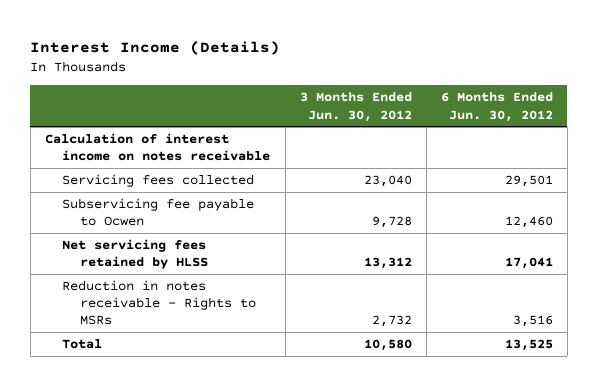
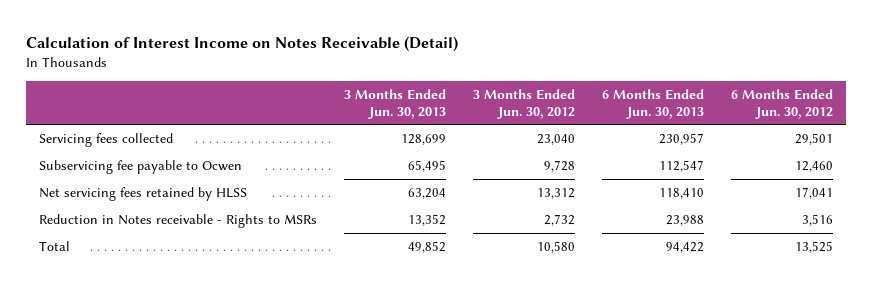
- Interest Income (Details)
+ Calculation of Interest Income on Notes Receivable (Detail)
- | 3 Months Ended Jun. 30, 2012 | 6 Months Ended Jun. 30, 2012
+ | 3 Months Ended Jun. 30, 2013 | 3 Months Ended Jun. 30, 2012 | 6 Months Ended Jun. 30, 2013 | 6 Months Ended Jun. 30, 2012
- Calculation of interest income on notes receivable
- Reduction in notes receivable - Rights to MSRs | 2,732 | 3,516
+ Reduction in Notes receivable - Rights to MSRs | 13,352 | 2,732 | 23,988 | 3,516

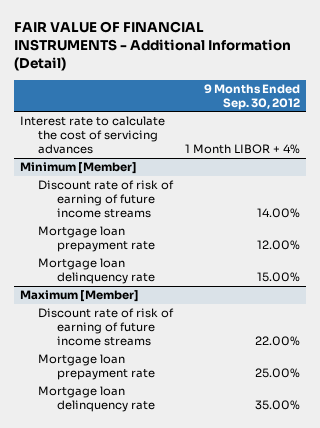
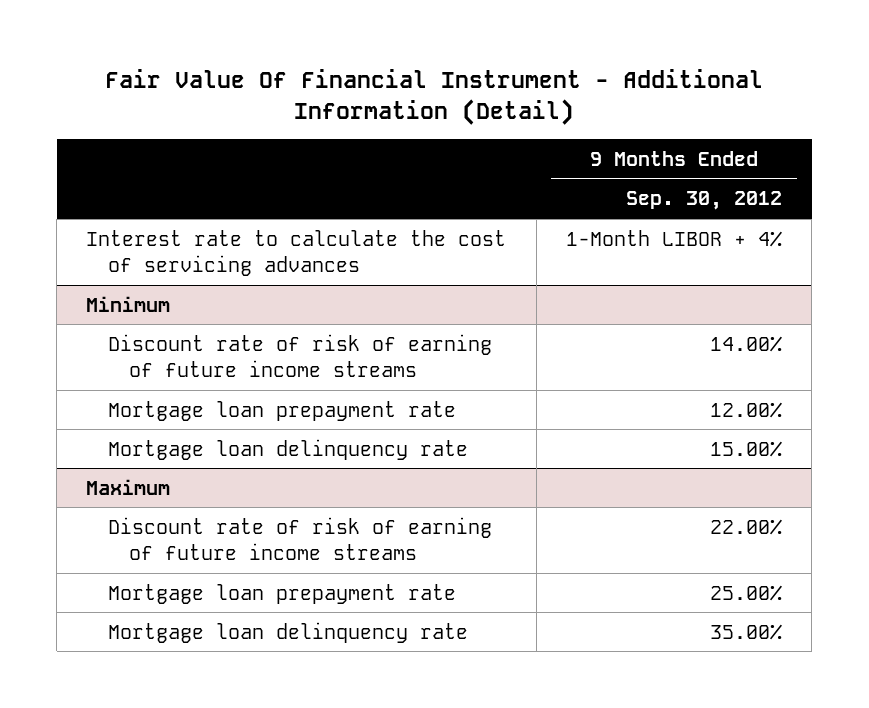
- FAIR VALUE OF FINANCIAL INSTRUMENTS - Additional Information (Detail)
+ Fair Value Of Financial Instrument - Additional Information (Detail)
- Interest rate to calculate the cost of servicing advances | 1 Month LIBOR + 4%
- Minimum [Member]
+ Interest rate to calculate the cost of servicing advances | 1-Month LIBOR + 4%
+ Minimum
- Maximum [Member]
+ Maximum

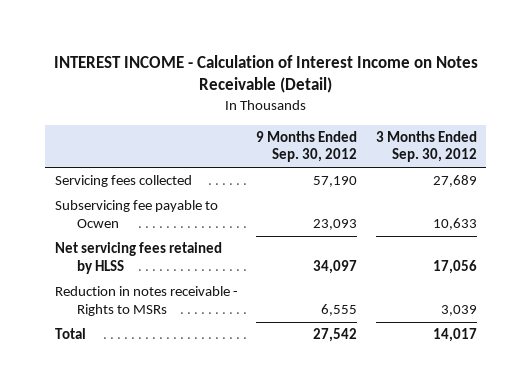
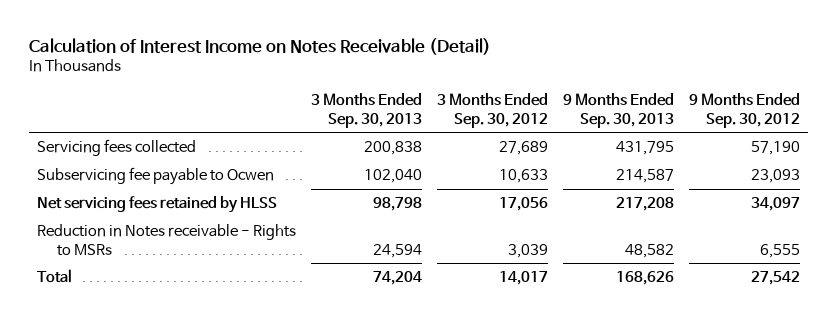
- INTEREST INCOME - Calculation of Interest Income on Notes Receivable (Detail)
+ Calculation of Interest Income on Notes Receivable (Detail)
- | 9 Months Ended Sep. 30, 2012 | 3 Months Ended Sep. 30, 2012
+ | 3 Months Ended Sep. 30, 2013 | 3 Months Ended Sep. 30, 2012 | 9 Months Ended Sep. 30, 2013 | 9 Months Ended Sep. 30, 2012
- Reduction in notes receivable - Rights to MSRs | 6,555 | 3,039
+ Reduction in Notes receivable - Rights to MSRs | 24,594 | 3,039 | 48,582 | 6,555

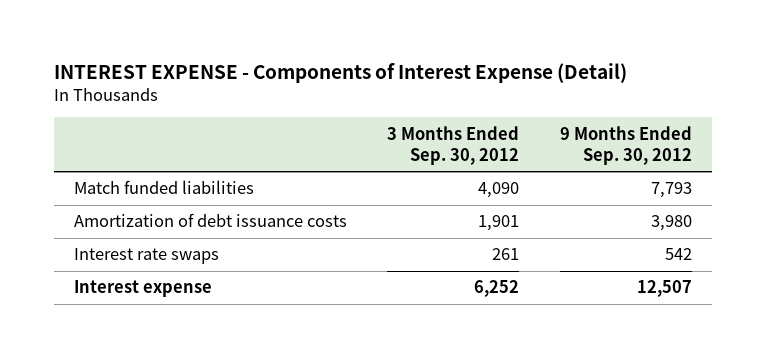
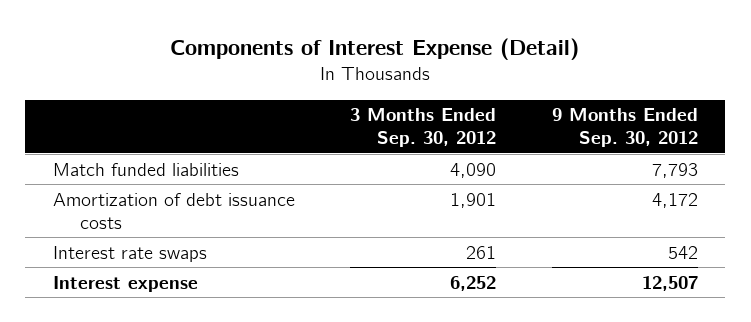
- INTEREST EXPENSE - Components of Interest Expense (Detail)
+ Components of Interest Expense (Detail)
- Amortization of debt issuance costs | 1,901 | 3,980
+ Amortization of debt issuance costs | 1,901 | 4,172

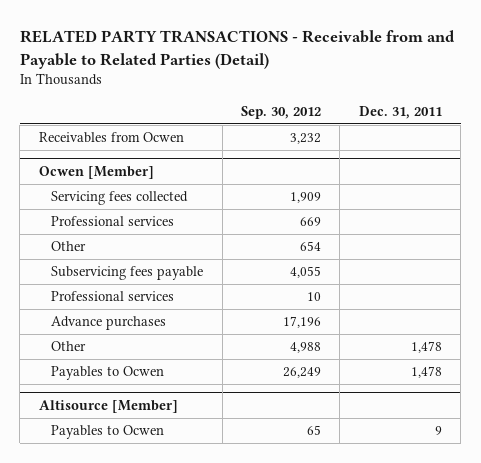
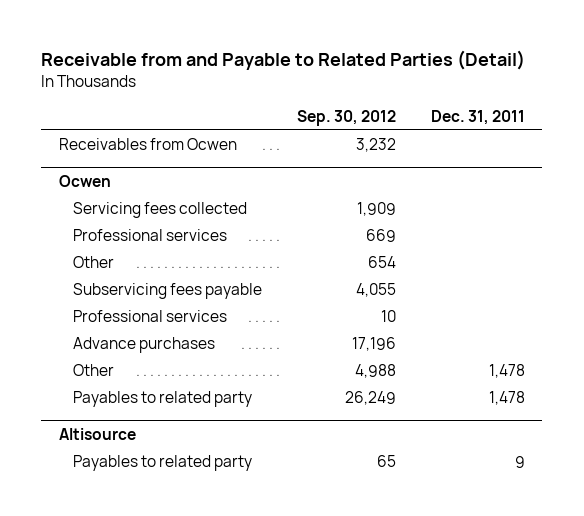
- RELATED PARTY TRANSACTIONS - Receivable from and Payable to Related Parties (Detail)
+ Receivable from and Payable to Related Parties (Detail)
- Ocwen [Member]
+ Ocwen
- Payables to Ocwen | 26,249 | 1,478
- Altisource [Member]
- Payables to Ocwen | 65 | 9
+ Payables to related party | 26,249 | 1,478
+ Altisource
+ Payables to related party | 65 | 9

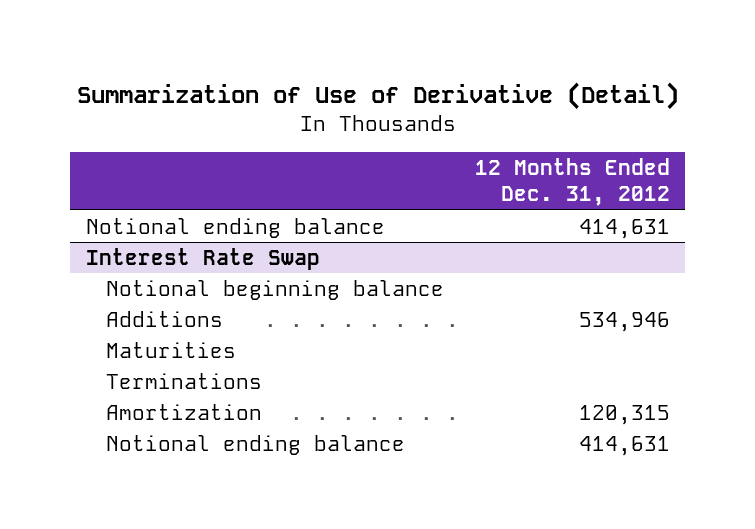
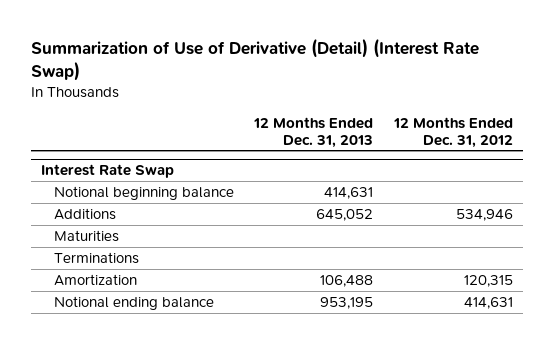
- Summarization of Use of Derivative (Detail)
+ Summarization of Use of Derivative (Detail) (Interest Rate Swap)
- | 12 Months Ended Dec. 31, 2012
+ | 12 Months Ended Dec. 31, 2013 | 12 Months Ended Dec. 31, 2012
- Notional ending balance | 414,631

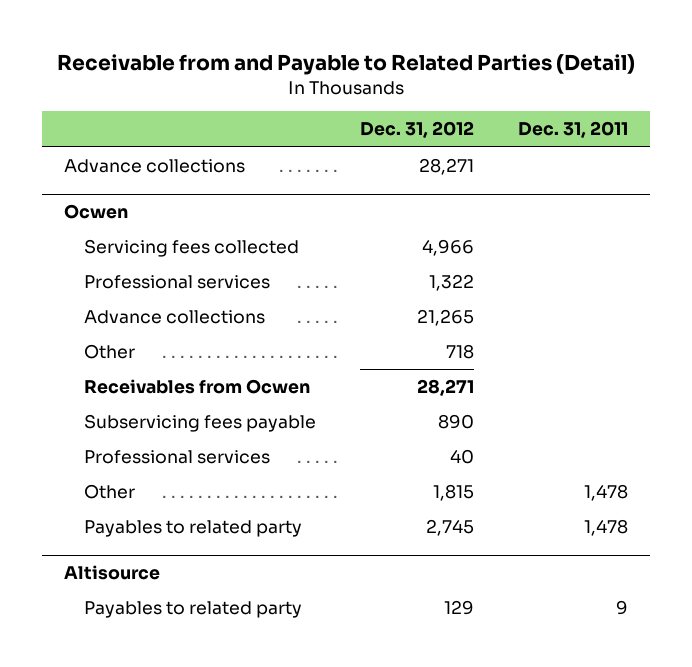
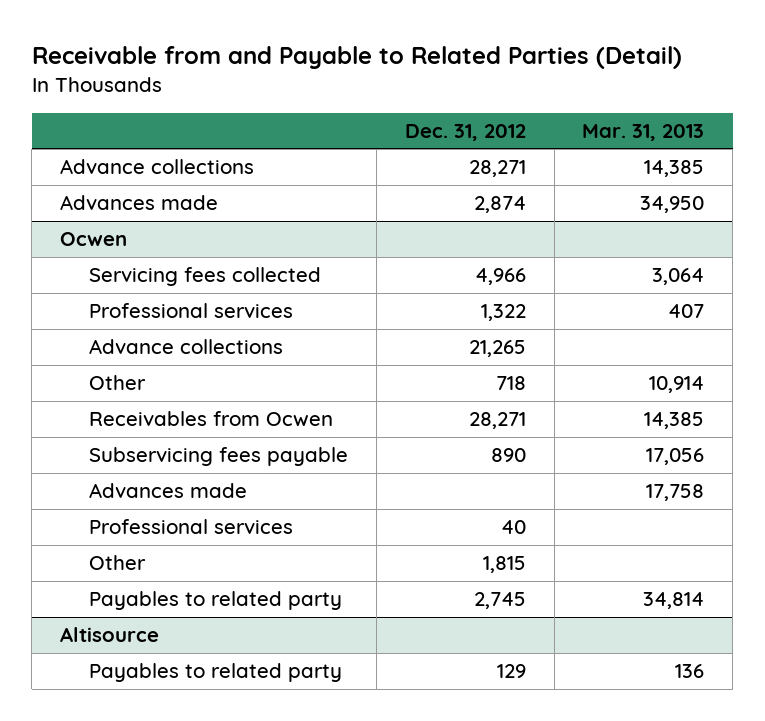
- | Dec. 31, 2012 | Dec. 31, 2011
+ | Dec. 31, 2012 | Mar. 31, 2013
+ Advances made | 2,874 | 34,950
@ Ocwen
+ Advances made | | 17,758

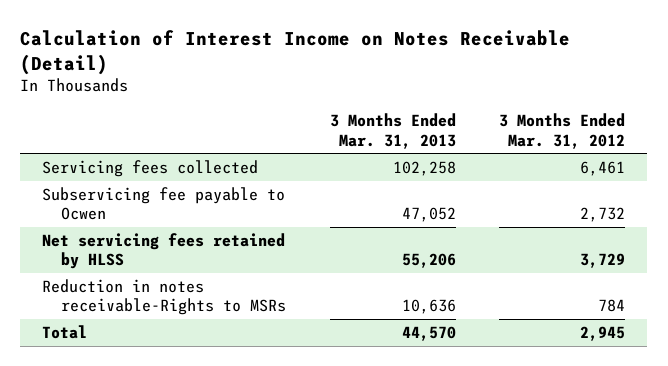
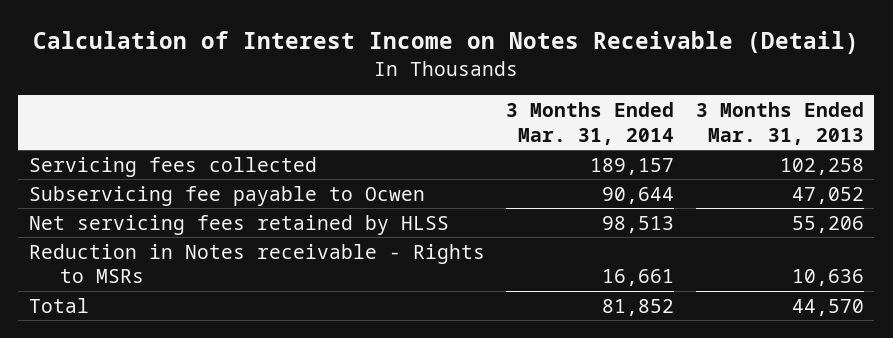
- | 3 Months Ended Mar. 31, 2013 | 3 Months Ended Mar. 31, 2012
+ | 3 Months Ended Mar. 31, 2014 | 3 Months Ended Mar. 31, 2013
- Reduction in notes receivable-Rights to MSRs | 10,636 | 784
+ Reduction in Notes receivable - Rights to MSRs | 16,661 | 10,636

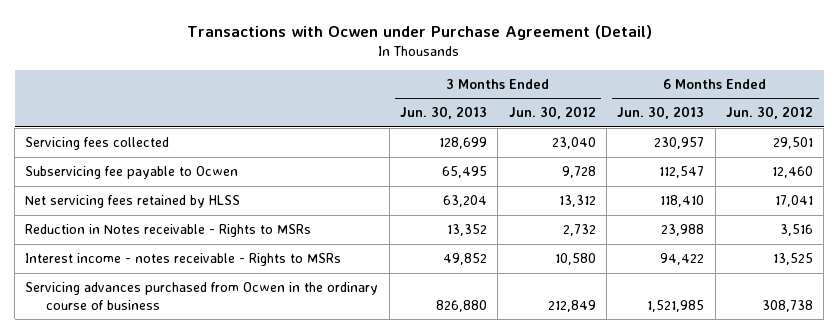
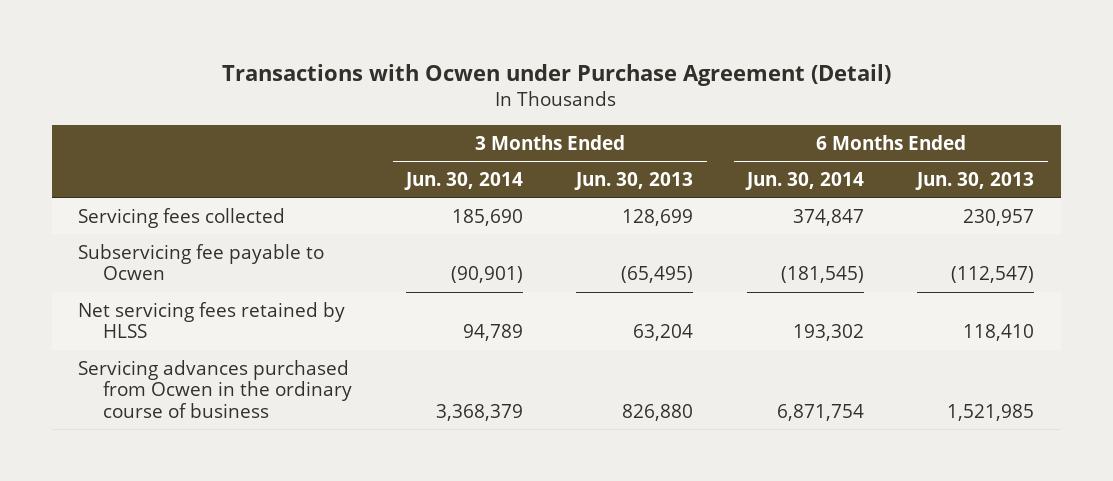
- | 3 Months Ended Jun. 30, 2013 | 3 Months Ended Jun. 30, 2012 | 6 Months Ended Jun. 30, 2013 | 6 Months Ended Jun. 30, 2012
+ | 3 Months Ended Jun. 30, 2014 | 3 Months Ended Jun. 30, 2013 | 6 Months Ended Jun. 30, 2014 | 6 Months Ended Jun. 30, 2013
- Subservicing fee payable to Ocwen | 65,495 | 9,728 | 112,547 | 12,460
+ Subservicing fee payable to Ocwen | (90,901) | (65,495) | (181,545) | (112,547)
- Reduction in Notes receivable - Rights to MSRs | 13,352 | 2,732 | 23,988 | 3,516
- Interest income - notes receivable - Rights to MSRs | 49,852 | 10,580 | 94,422 | 13,525

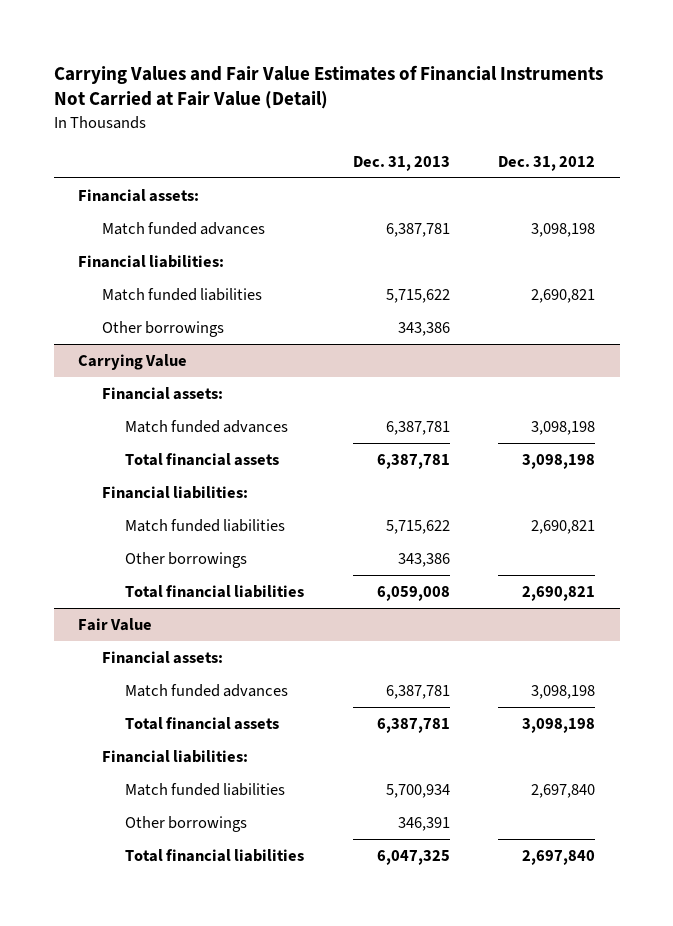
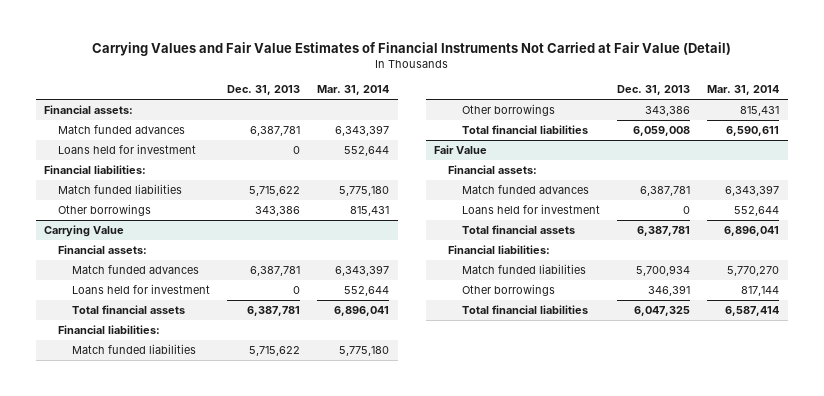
- | Dec. 31, 2013 | Dec. 31, 2012
+ | Dec. 31, 2013 | Mar. 31, 2014
+ Loans held for investment | 0 | 552,644
@ Carrying Value
+ Loans held for investment | 0 | 552,644
@ Fair Value
+ Loans held for investment | 0 | 552,644

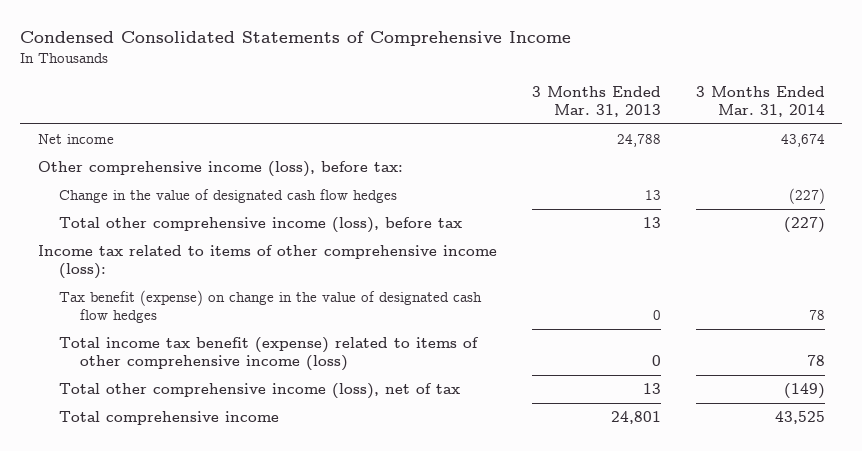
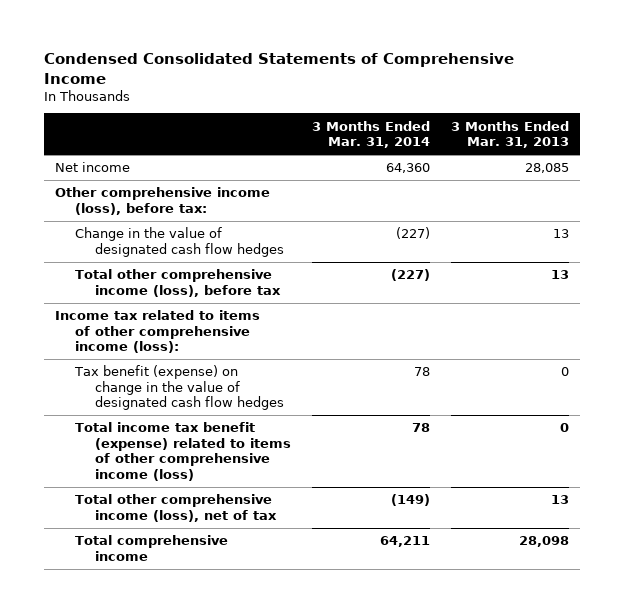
- | 3 Months Ended Mar. 31, 2013 | 3 Months Ended Mar. 31, 2014
+ | 3 Months Ended Mar. 31, 2014 | 3 Months Ended Mar. 31, 2013
- Net income | 24,788 | 43,674
+ Net income | 64,360 | 28,085
- Total comprehensive income | 24,801 | 43,525
+ Total comprehensive income | 64,211 | 28,098

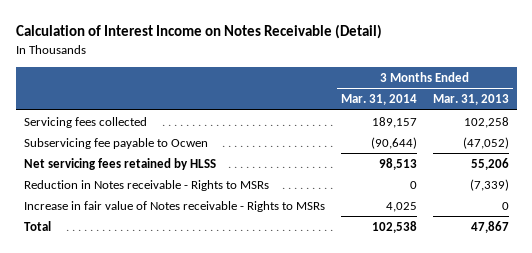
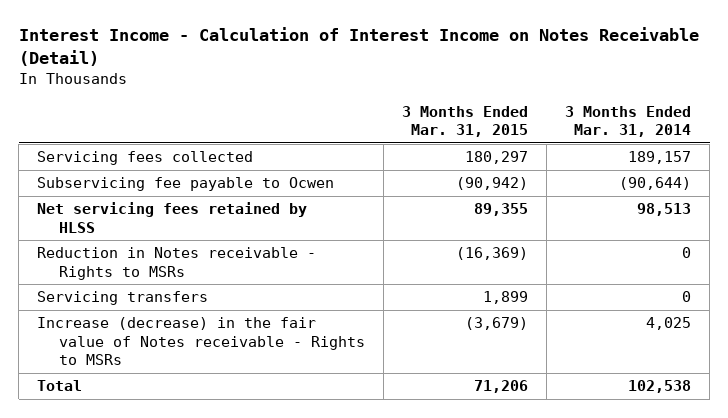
- Calculation of Interest Income on Notes Receivable (Detail)
+ Interest Income - Calculation of Interest Income on Notes Receivable (Detail)
- | 3 Months Ended Mar. 31, 2014 | 3 Months Ended Mar. 31, 2013
+ | 3 Months Ended Mar. 31, 2015 | 3 Months Ended Mar. 31, 2014
- Increase in fair value of Notes receivable - Rights to MSRs | 4,025 | 0
+ Servicing transfers | 1,899 | 0
+ Increase (decrease) in the fair value of Notes receivable - Rights to MSRs | (3,679) | 4,025

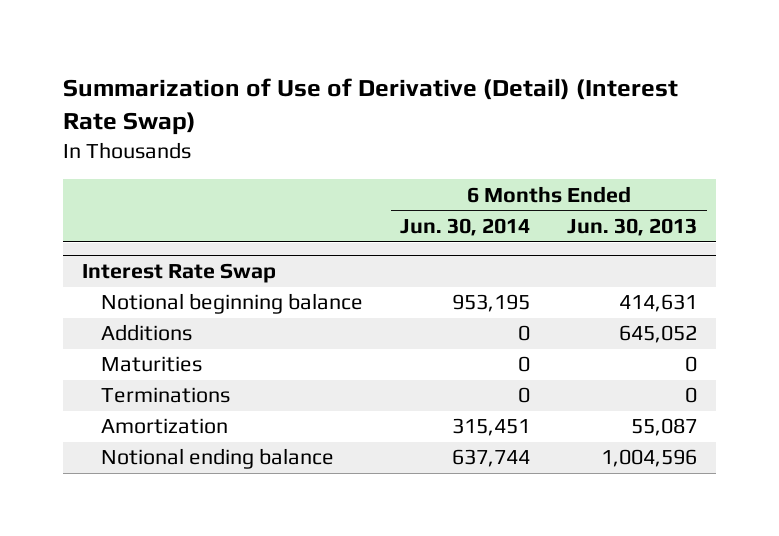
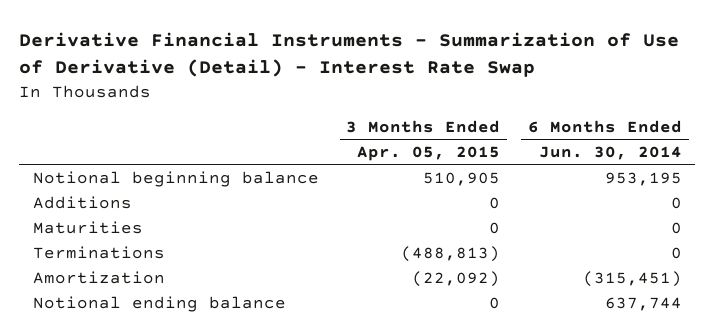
- Summarization of Use of Derivative (Detail) (Interest Rate Swap)
+ Derivative Financial Instruments - Summarization of Use of Derivative (Detail) - Interest Rate Swap
- | 6 Months Ended Jun. 30, 2014 | 6 Months Ended Jun. 30, 2013
+ | 3 Months Ended Apr. 05, 2015 | 6 Months Ended Jun. 30, 2014
- Interest Rate Swap
- Amortization | 315,451 | 55,087
+ Amortization | (22,092) | (315,451)

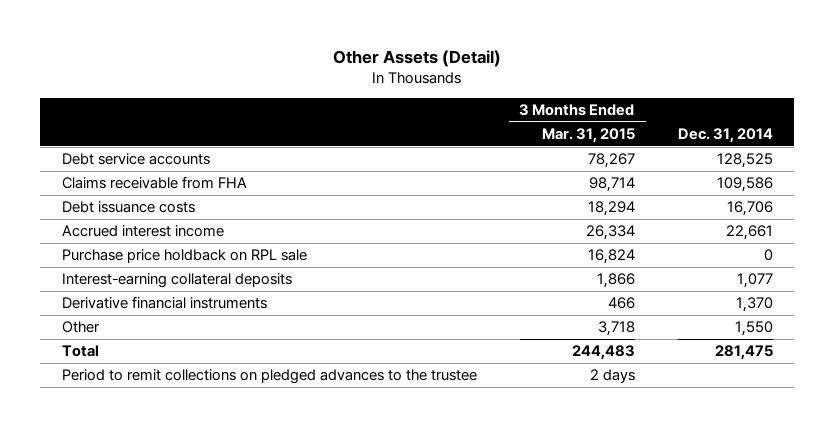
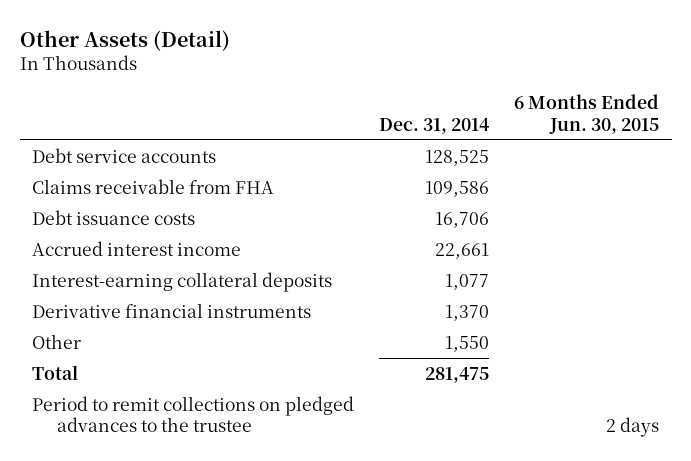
- | 3 Months Ended Mar. 31, 2015 | Dec. 31, 2014
+ | Dec. 31, 2014 | 6 Months Ended Jun. 30, 2015
- Purchase price holdback on RPL sale | 16,824 | 0

